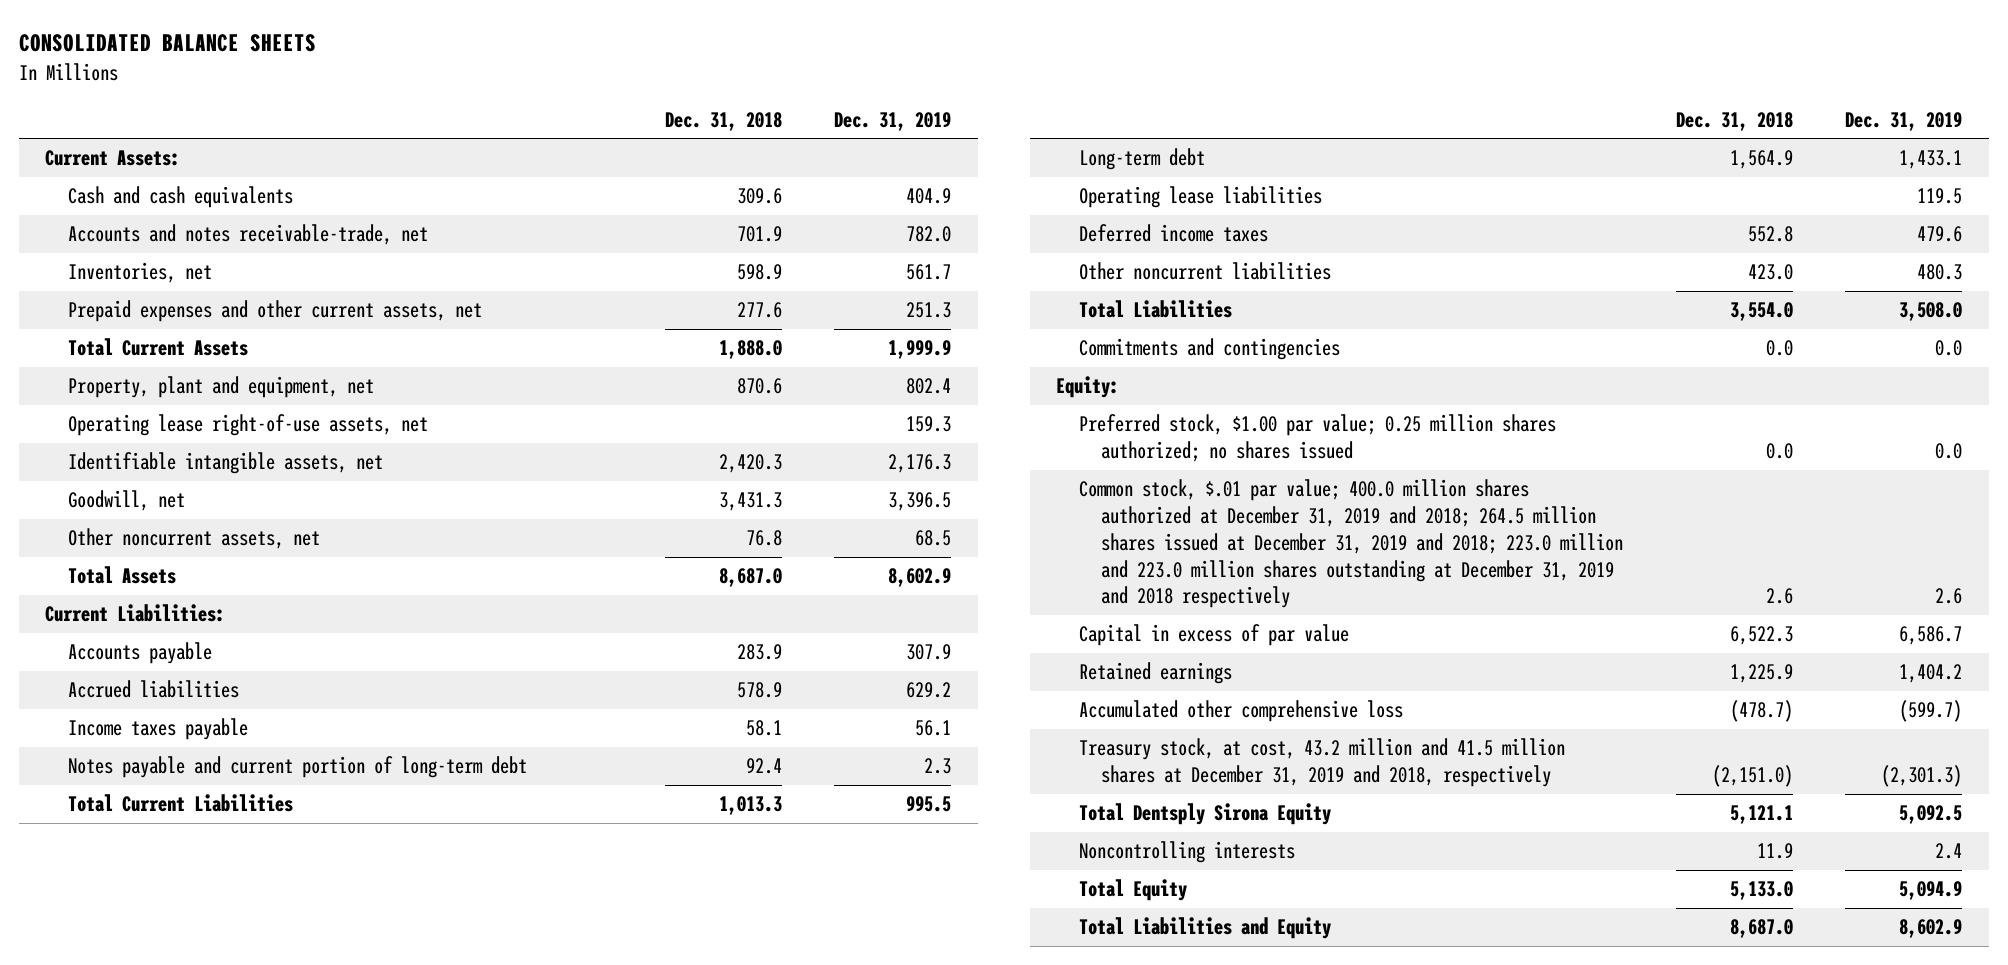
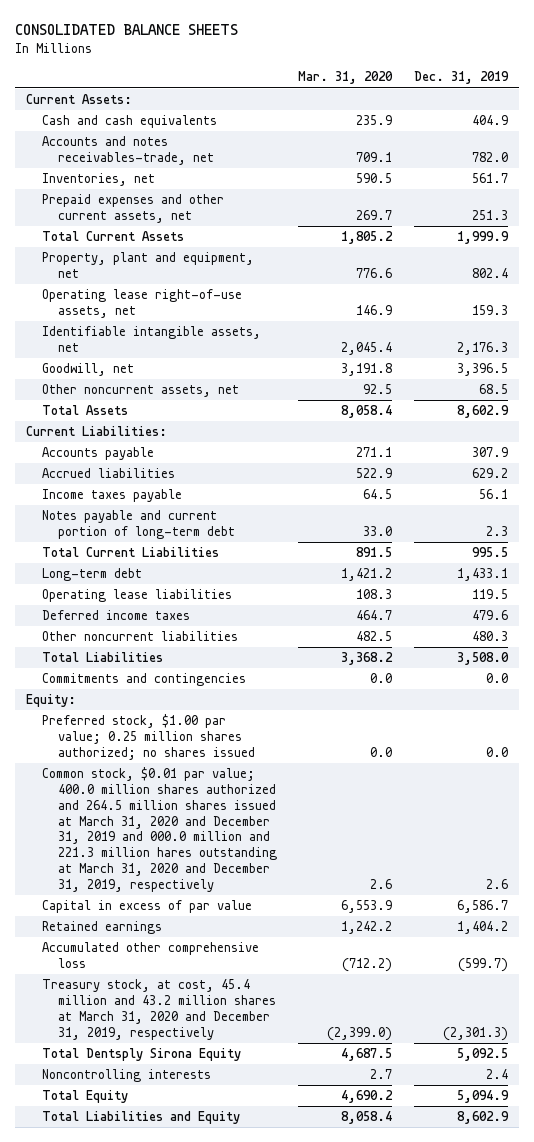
- | Dec. 31, 2018 | Dec. 31, 2019
+ | Mar. 31, 2020 | Dec. 31, 2019
- Accounts and notes receivable-trade, net | 701.9 | 782.0
+ Accounts and notes receivables-trade, net | 709.1 | 782.0
- Common stock, $.01 par value; 400.0 million shares authorized at December 31, 2019 and 2018; 264.5 million shares issued at December 31, 2019 and 2018; 223.0 million and 223.0 million shares outstanding at December 31, 2019 and 2018 respectively | 2.6 | 2.6
+ Common stock, $0.01 par value; 400.0 million shares authorized and 264.5 million shares issued at March 31, 2020 and December 31, 2019 and 000.0 million and 221.3 million hares outstanding at March 31, 2020 and December 31, 2019, respectively | 2.6 | 2.6
- Treasury stock, at cost, 43.2 million and 41.5 million shares at December 31, 2019 and 2018, respectively | (2,151.0) | (2,301.3)
+ Treasury stock, at cost, 45.4 million and 43.2 million shares at March 31, 2020 and December 31, 2019, respectively | (2,399.0) | (2,301.3)

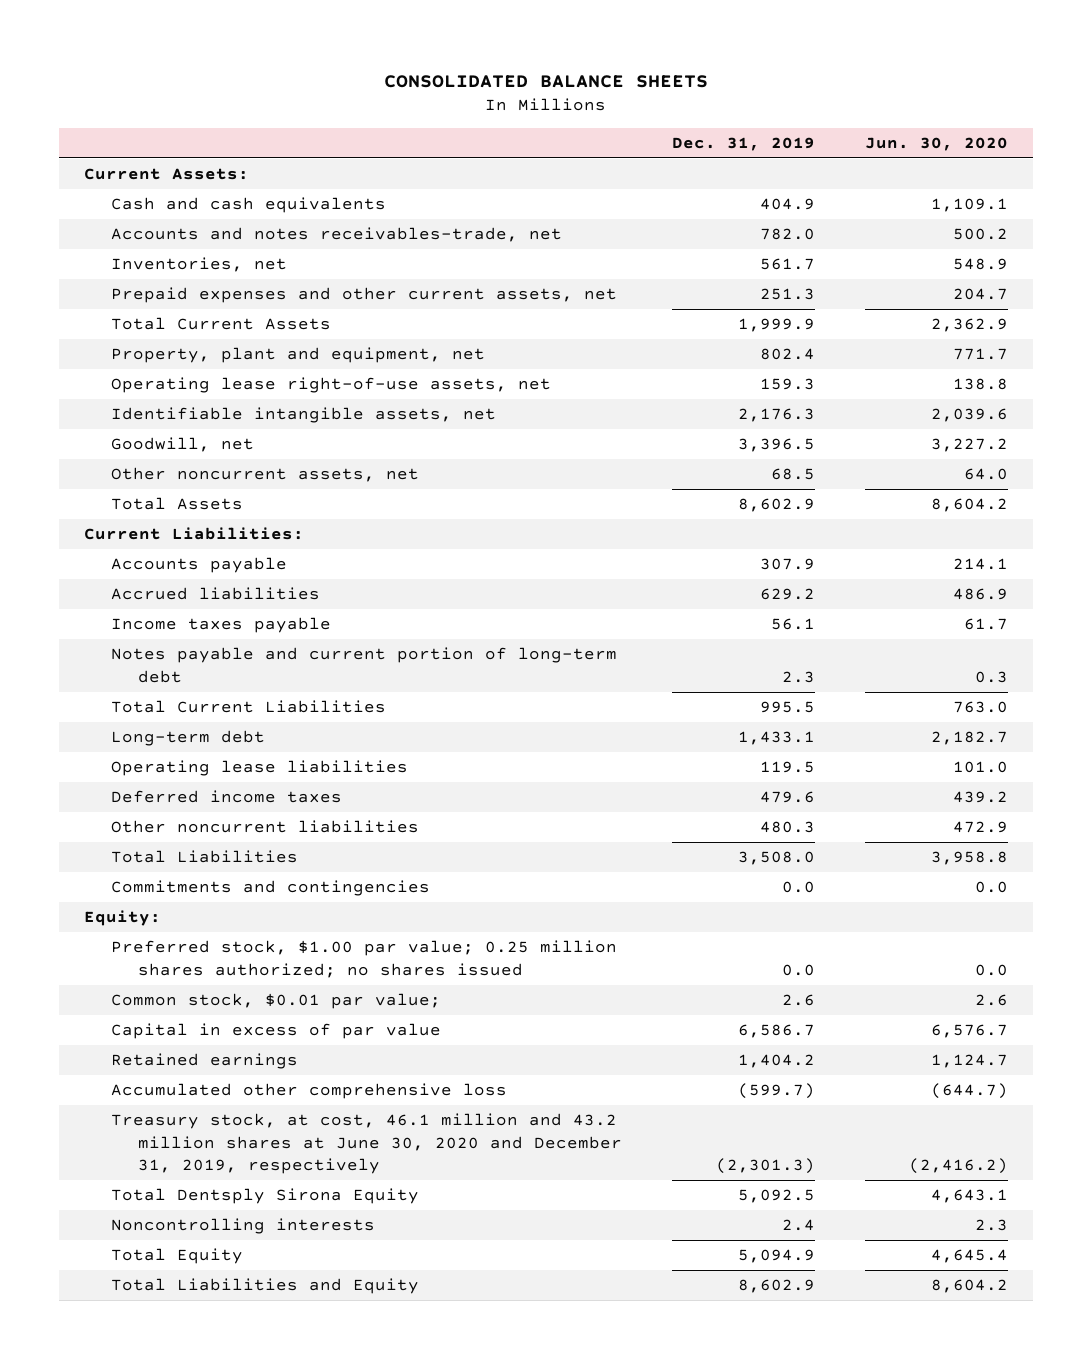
- | Mar. 31, 2020 | Dec. 31, 2019
+ | Dec. 31, 2019 | Jun. 30, 2020
- Common stock, $0.01 par value; 400.0 million shares authorized and 264.5 million shares issued at March 31, 2020 and December 31, 2019 and 000.0 million and 221.3 million hares outstanding at March 31, 2020 and December 31, 2019, respectively | 2.6 | 2.6
+ Common stock, $0.01 par value; | 2.6 | 2.6
- Treasury stock, at cost, 45.4 million and 43.2 million shares at March 31, 2020 and December 31, 2019, respectively | (2,399.0) | (2,301.3)
+ Treasury stock, at cost, 46.1 million and 43.2 million shares at June 30, 2020 and December 31, 2019, respectively | (2,301.3) | (2,416.2)

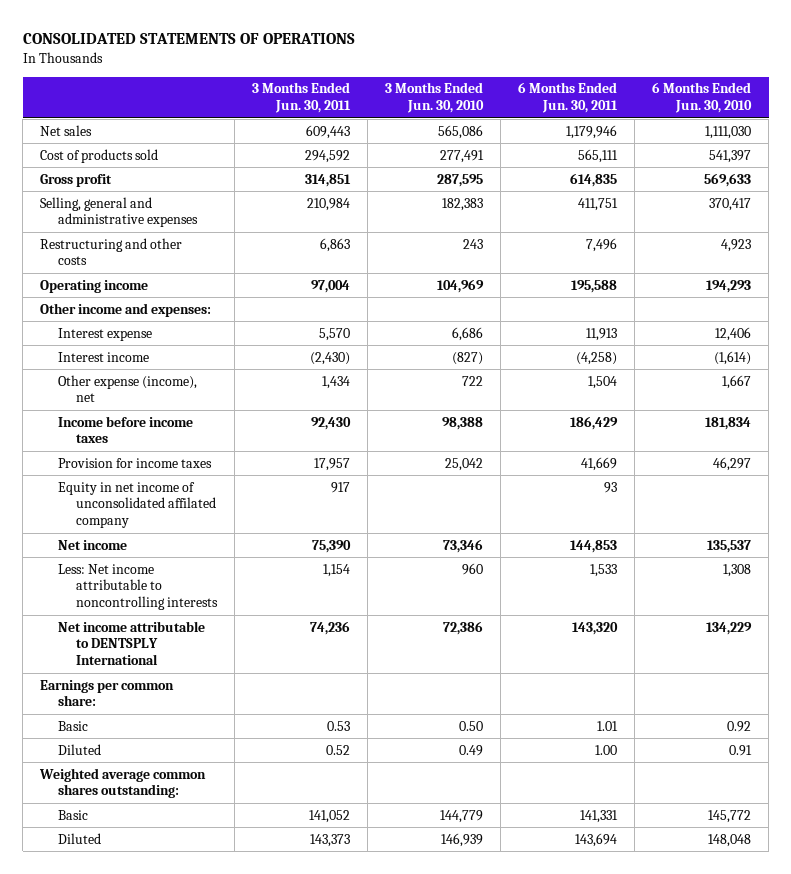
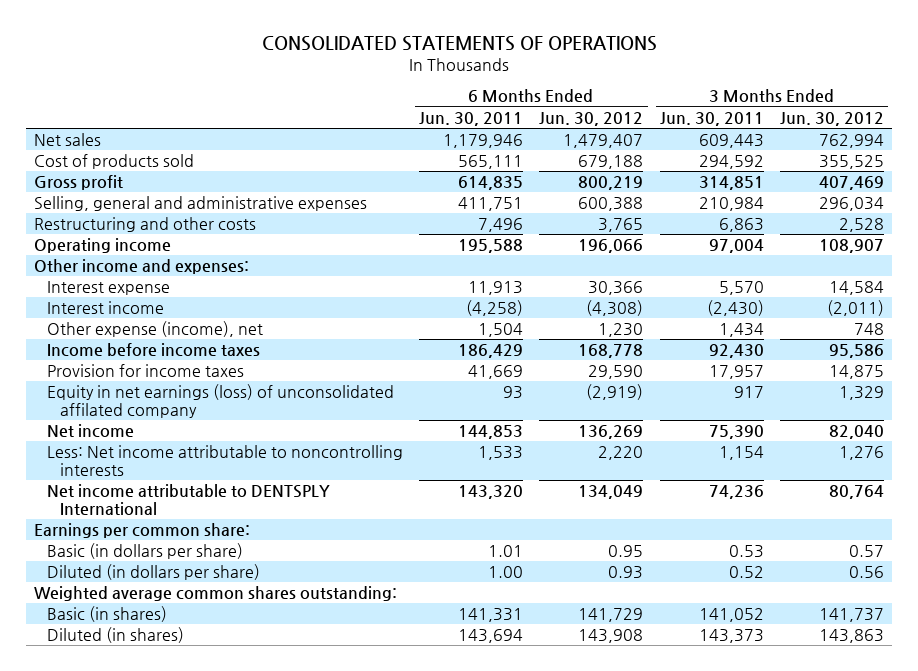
- | 3 Months Ended Jun. 30, 2011 | 3 Months Ended Jun. 30, 2010 | 6 Months Ended Jun. 30, 2011 | 6 Months Ended Jun. 30, 2010
+ | 6 Months Ended Jun. 30, 2011 | 6 Months Ended Jun. 30, 2012 | 3 Months Ended Jun. 30, 2011 | 3 Months Ended Jun. 30, 2012
- Equity in net income of unconsolidated affilated company | 917 | | 93 |
+ Equity in net earnings (loss) of unconsolidated affilated company | 93 | (2,919) | 917 | 1,329
- Basic | 0.53 | 0.50 | 1.01 | 0.92
- Diluted | 0.52 | 0.49 | 1.00 | 0.91
+ Basic (in dollars per share) | 1.01 | 0.95 | 0.53 | 0.57
+ Diluted (in dollars per share) | 1.00 | 0.93 | 0.52 | 0.56
- Basic | 141,052 | 144,779 | 141,331 | 145,772
- Diluted | 143,373 | 146,939 | 143,694 | 148,048
+ Basic (in shares) | 141,331 | 141,729 | 141,052 | 141,737
+ Diluted (in shares) | 143,694 | 143,908 | 143,373 | 143,863

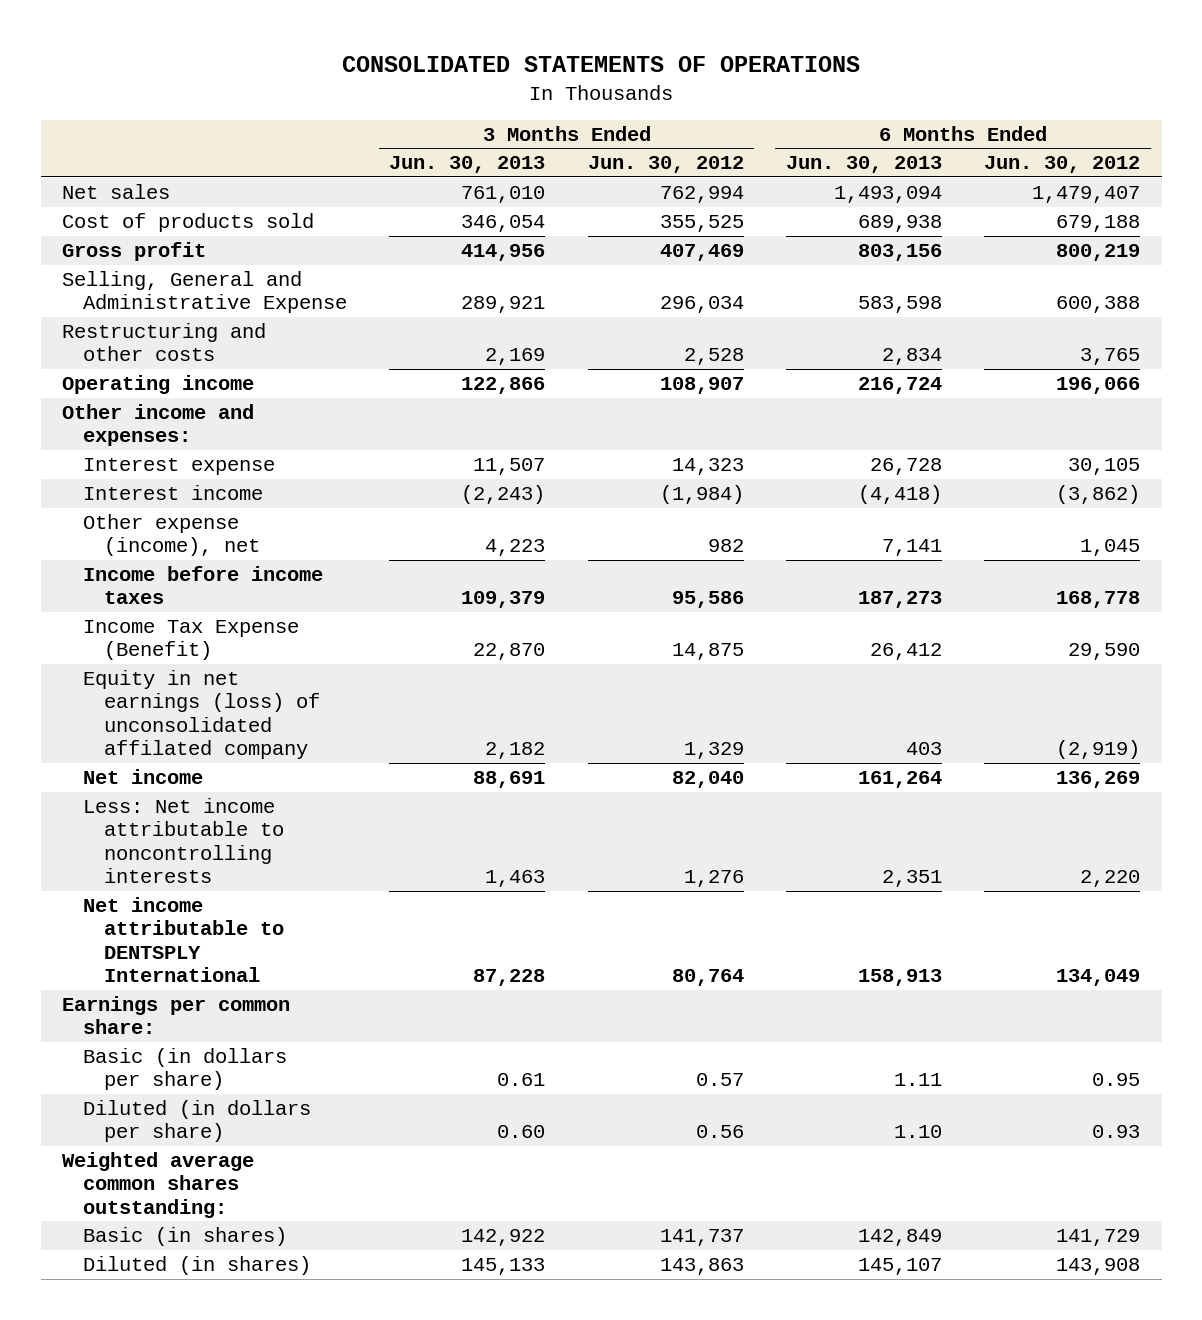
- | 6 Months Ended Jun. 30, 2011 | 6 Months Ended Jun. 30, 2012 | 3 Months Ended Jun. 30, 2011 | 3 Months Ended Jun. 30, 2012
+ | 3 Months Ended Jun. 30, 2013 | 3 Months Ended Jun. 30, 2012 | 6 Months Ended Jun. 30, 2013 | 6 Months Ended Jun. 30, 2012
- Selling, general and administrative expenses | 411,751 | 600,388 | 210,984 | 296,034
+ Selling, General and Administrative Expense | 289,921 | 296,034 | 583,598 | 600,388
- Interest expense | 11,913 | 30,366 | 5,570 | 14,584
- Interest income | (4,258) | (4,308) | (2,430) | (2,011)
- Other expense (income), net | 1,504 | 1,230 | 1,434 | 748
+ Interest expense | 11,507 | 14,323 | 26,728 | 30,105
+ Interest income | (2,243) | (1,984) | (4,418) | (3,862)
+ Other expense (income), net | 4,223 | 982 | 7,141 | 1,045
- Provision for income taxes | 41,669 | 29,590 | 17,957 | 14,875
+ Income Tax Expense (Benefit) | 22,870 | 14,875 | 26,412 | 29,590

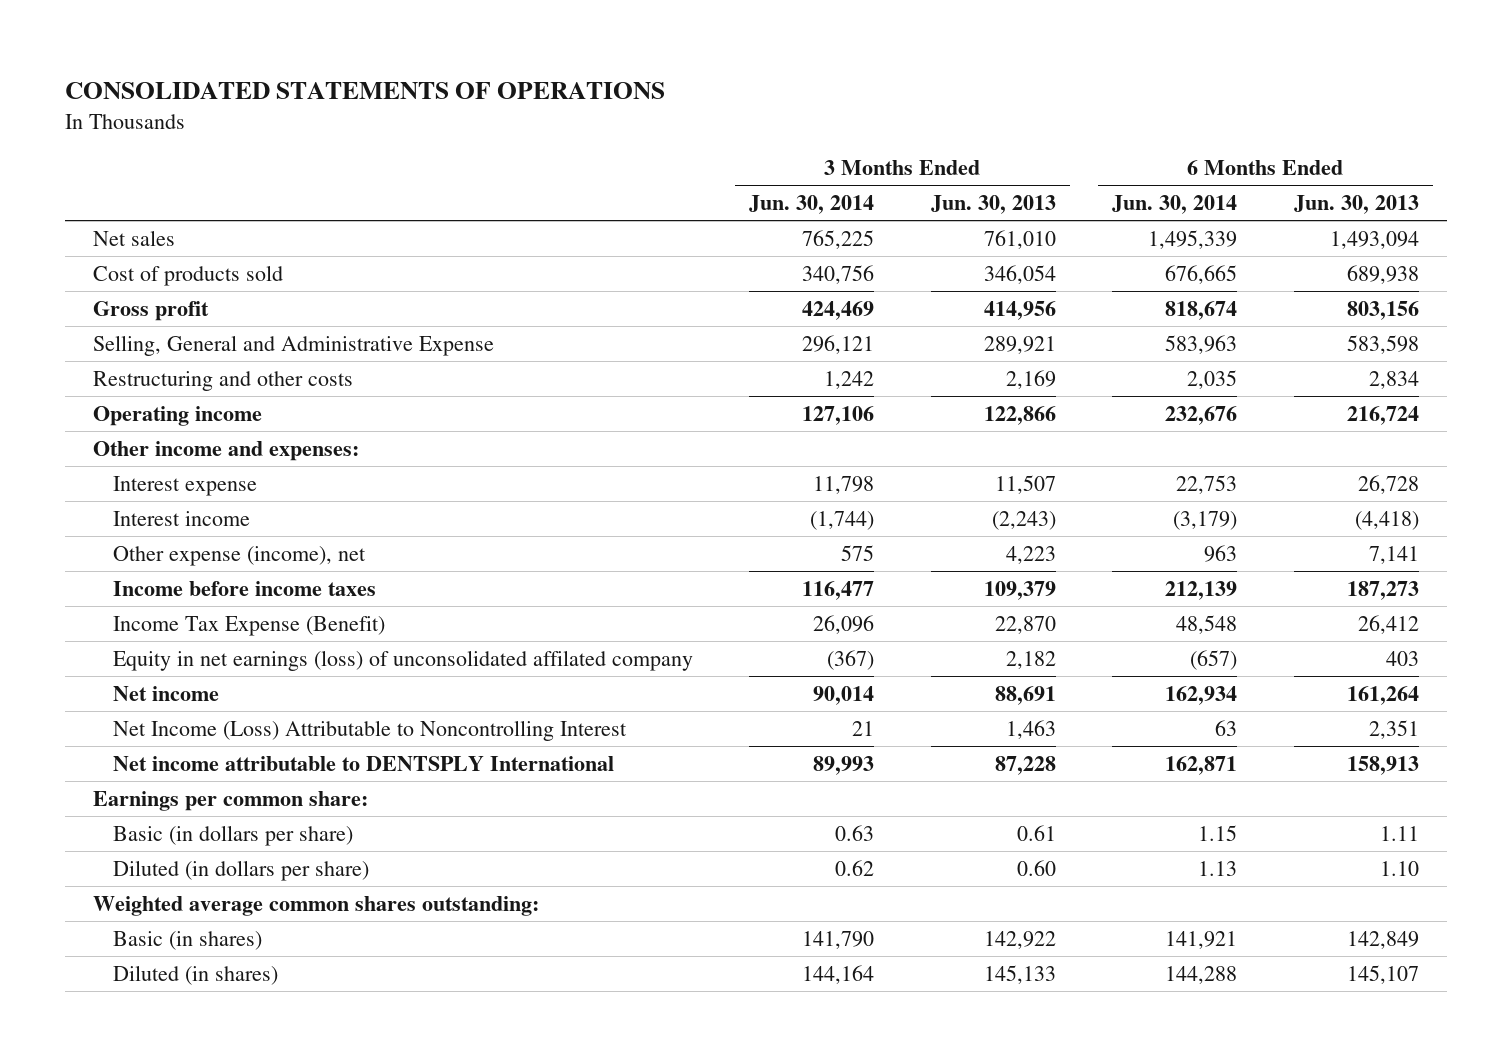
- | 3 Months Ended Jun. 30, 2013 | 3 Months Ended Jun. 30, 2012 | 6 Months Ended Jun. 30, 2013 | 6 Months Ended Jun. 30, 2012
+ | 3 Months Ended Jun. 30, 2014 | 3 Months Ended Jun. 30, 2013 | 6 Months Ended Jun. 30, 2014 | 6 Months Ended Jun. 30, 2013
- Less: Net income attributable to noncontrolling interests | 1,463 | 1,276 | 2,351 | 2,220
+ Net Income (Loss) Attributable to Noncontrolling Interest | 21 | 1,463 | 63 | 2,351

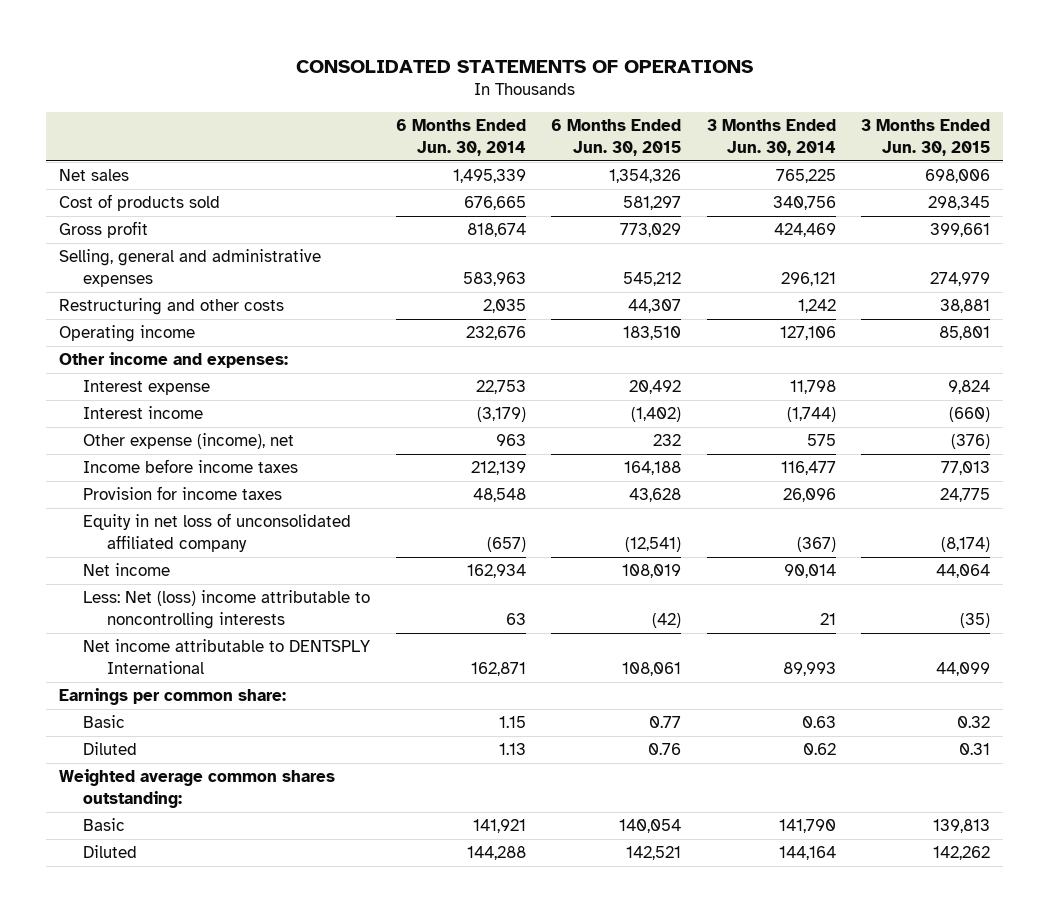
- | 3 Months Ended Jun. 30, 2014 | 3 Months Ended Jun. 30, 2013 | 6 Months Ended Jun. 30, 2014 | 6 Months Ended Jun. 30, 2013
+ | 6 Months Ended Jun. 30, 2014 | 6 Months Ended Jun. 30, 2015 | 3 Months Ended Jun. 30, 2014 | 3 Months Ended Jun. 30, 2015
- Selling, General and Administrative Expense | 296,121 | 289,921 | 583,963 | 583,598
+ Selling, general and administrative expenses | 583,963 | 545,212 | 296,121 | 274,979
- Income Tax Expense (Benefit) | 26,096 | 22,870 | 48,548 | 26,412
- Equity in net earnings (loss) of unconsolidated affilated company | (367) | 2,182 | (657) | 403
+ Provision for income taxes | 48,548 | 43,628 | 26,096 | 24,775
+ Equity in net loss of unconsolidated affiliated company | (657) | (12,541) | (367) | (8,174)
- Net Income (Loss) Attributable to Noncontrolling Interest | 21 | 1,463 | 63 | 2,351
+ Less: Net (loss) income attributable to noncontrolling interests | 63 | (42) | 21 | (35)
- Basic (in dollars per share) | 0.63 | 0.61 | 1.15 | 1.11
- Diluted (in dollars per share) | 0.62 | 0.60 | 1.13 | 1.10
+ Basic | 1.15 | 0.77 | 0.63 | 0.32
+ Diluted | 1.13 | 0.76 | 0.62 | 0.31
- Basic (in shares) | 141,790 | 142,922 | 141,921 | 142,849
- Diluted (in shares) | 144,164 | 145,133 | 144,288 | 145,107
+ Basic | 141,921 | 140,054 | 141,790 | 139,813
+ Diluted | 144,288 | 142,521 | 144,164 | 142,262

